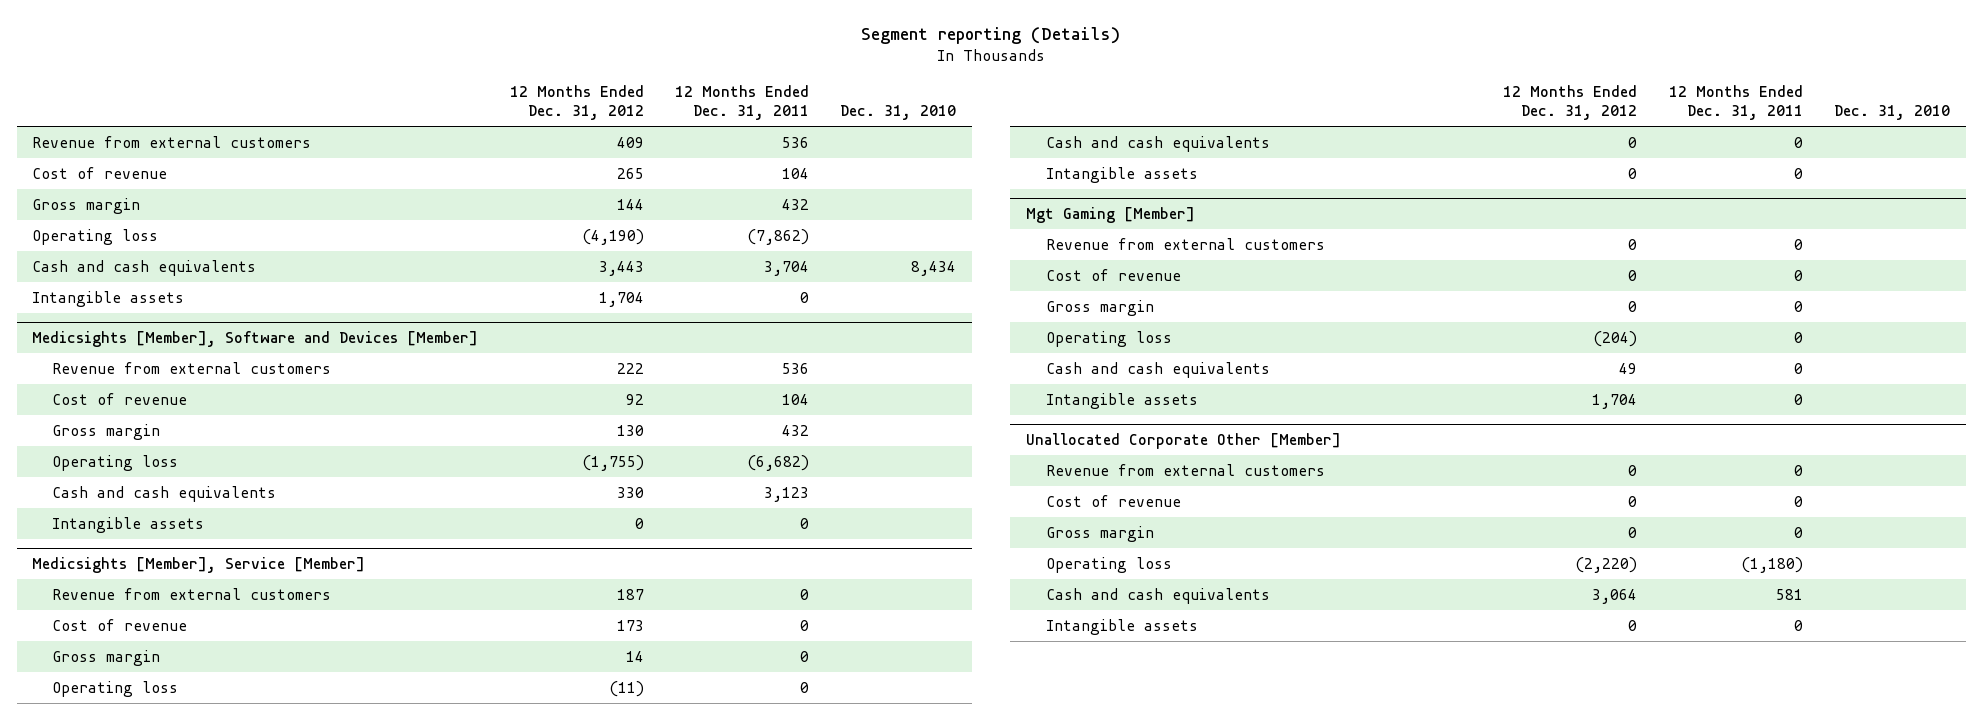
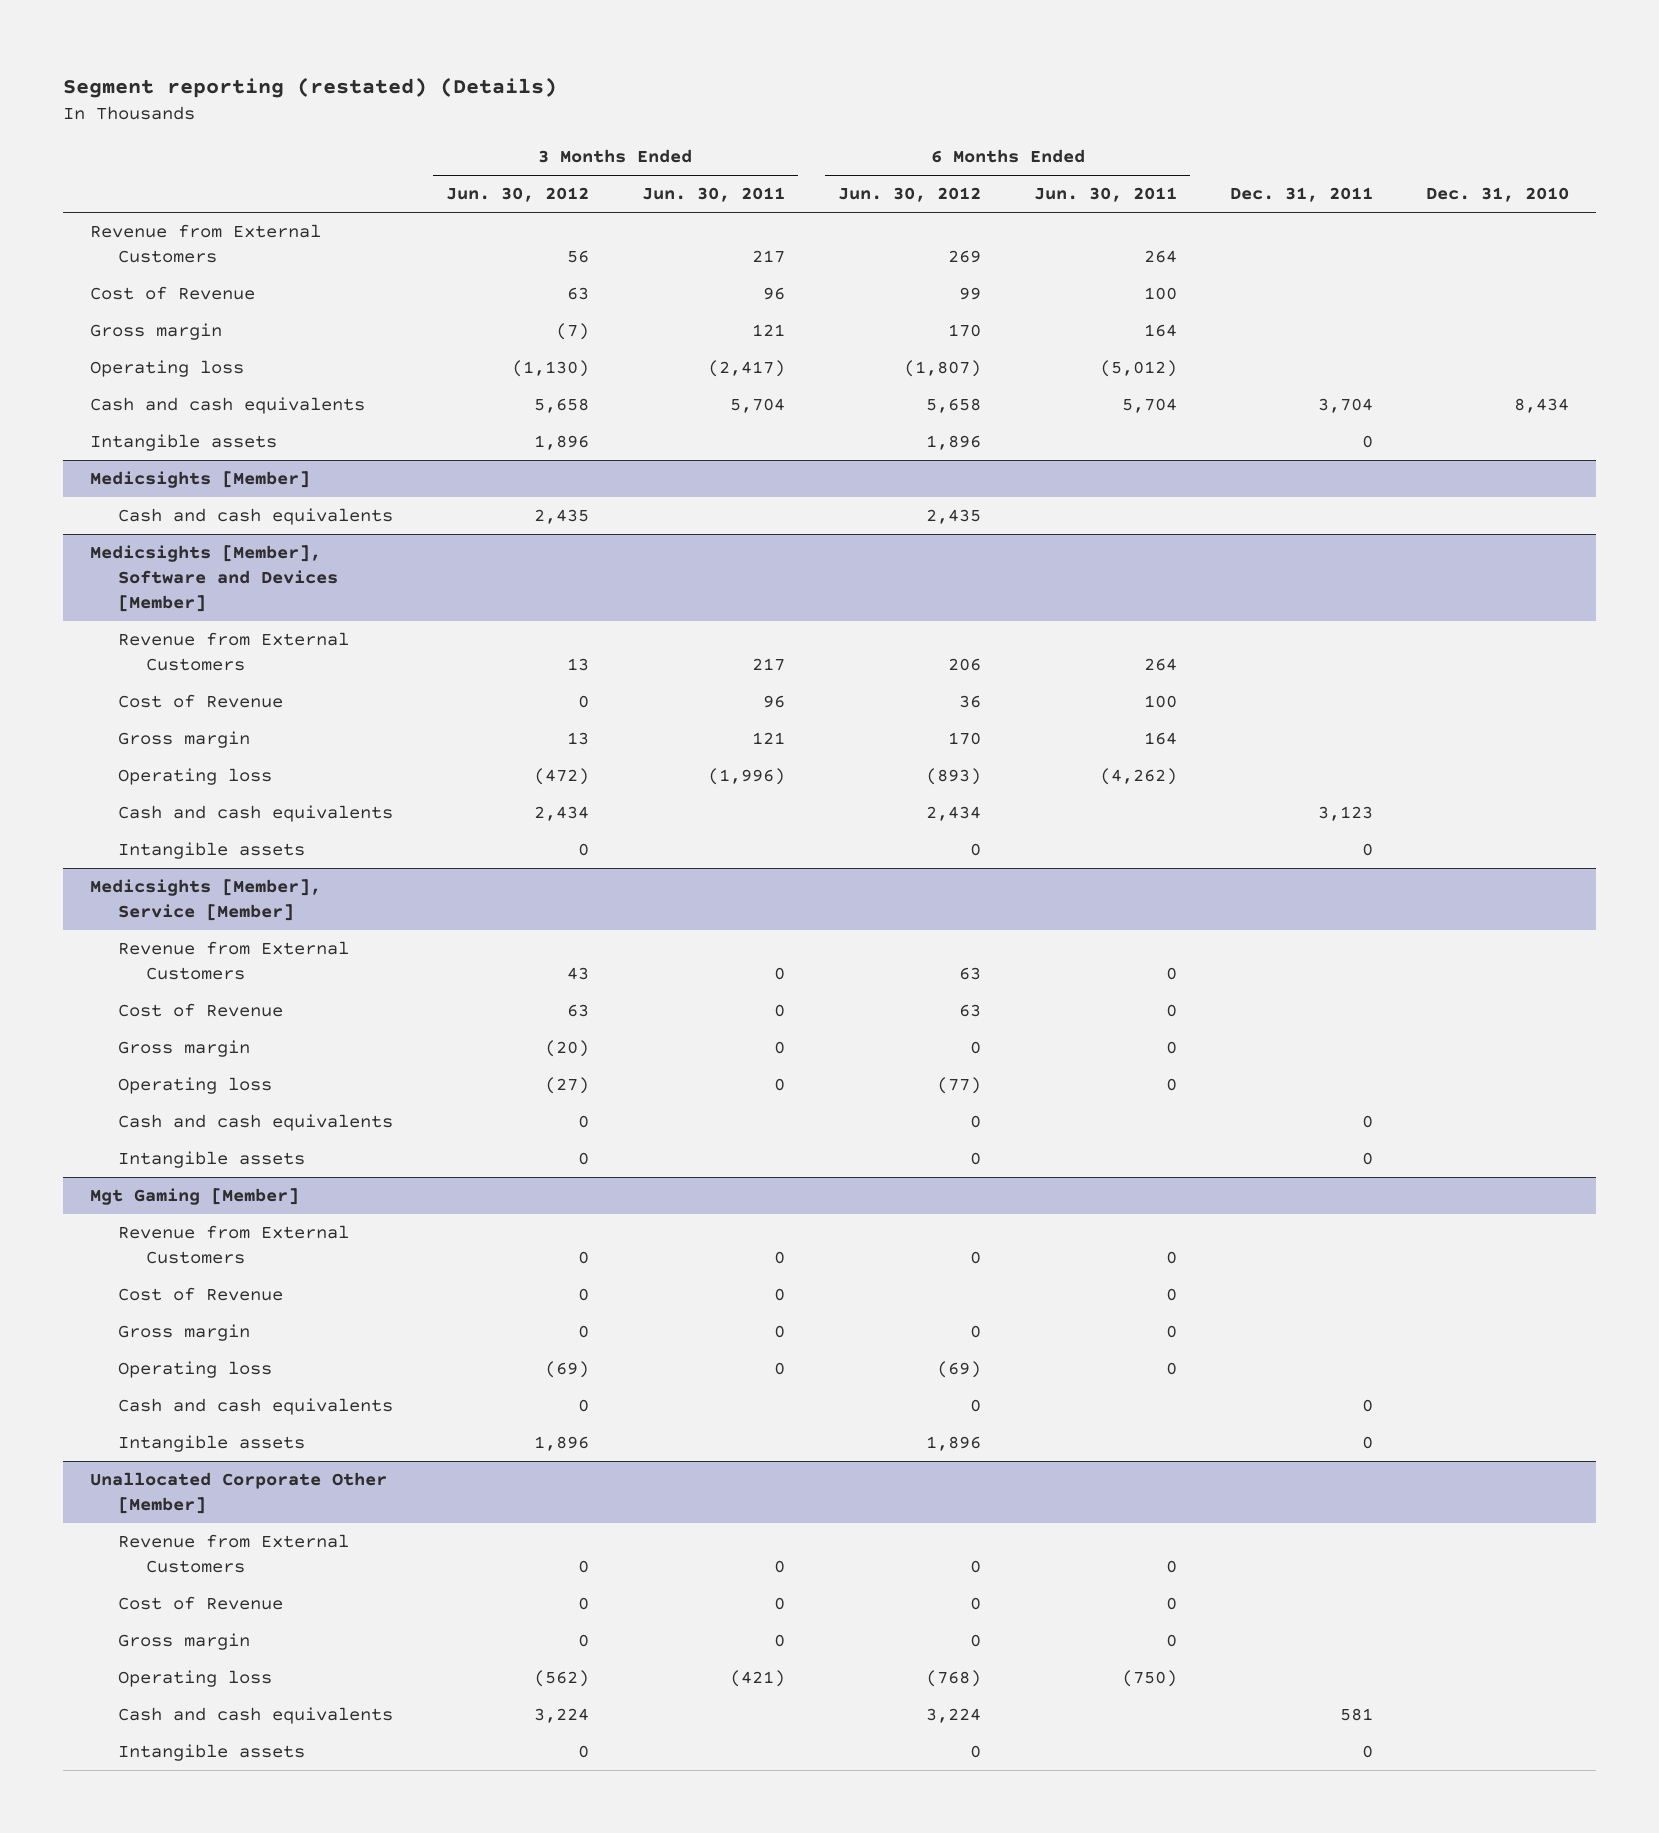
- Segment reporting (Details)
+ Segment reporting (restated) (Details)
- | 12 Months Ended Dec. 31, 2012 | 12 Months Ended Dec. 31, 2011 | Dec. 31, 2010
+ | 3 Months Ended Jun. 30, 2012 | 3 Months Ended Jun. 30, 2011 | 6 Months Ended Jun. 30, 2012 | 6 Months Ended Jun. 30, 2011 | Dec. 31, 2011 | Dec. 31, 2010
- Revenue from external customers | 409 | 536 |
- Cost of revenue | 265 | 104 |
+ Revenue from External Customers | 56 | 217 | 269 | 264 | |
+ Cost of Revenue | 63 | 96 | 99 | 100 | |
+ Medicsights [Member]
+ Cash and cash equivalents | 2,435 | | 2,435 | | |
@ Medicsights [Member], Software and Devices [Member]
- Revenue from external customers | 222 | 536 |
- Cost of revenue | 92 | 104 |
+ Revenue from External Customers | 13 | 217 | 206 | 264 | |
+ Cost of Revenue | 0 | 96 | 36 | 100 | |
@ Medicsights [Member], Service [Member]
- Revenue from external customers | 187 | 0 |
- Cost of revenue | 173 | 0 |
+ Revenue from External Customers | 43 | 0 | 63 | 0 | |
+ Cost of Revenue | 63 | 0 | 63 | 0 | |
@ Mgt Gaming [Member]
- Revenue from external customers | 0 | 0 |
- Cost of revenue | 0 | 0 |
+ Revenue from External Customers | 0 | 0 | 0 | 0 | |
+ Cost of Revenue | 0 | 0 | | 0 | |
@ Unallocated Corporate Other [Member]
- Revenue from external customers | 0 | 0 |
- Cost of revenue | 0 | 0 |
+ Revenue from External Customers | 0 | 0 | 0 | 0 | |
+ Cost of Revenue | 0 | 0 | 0 | 0 | |

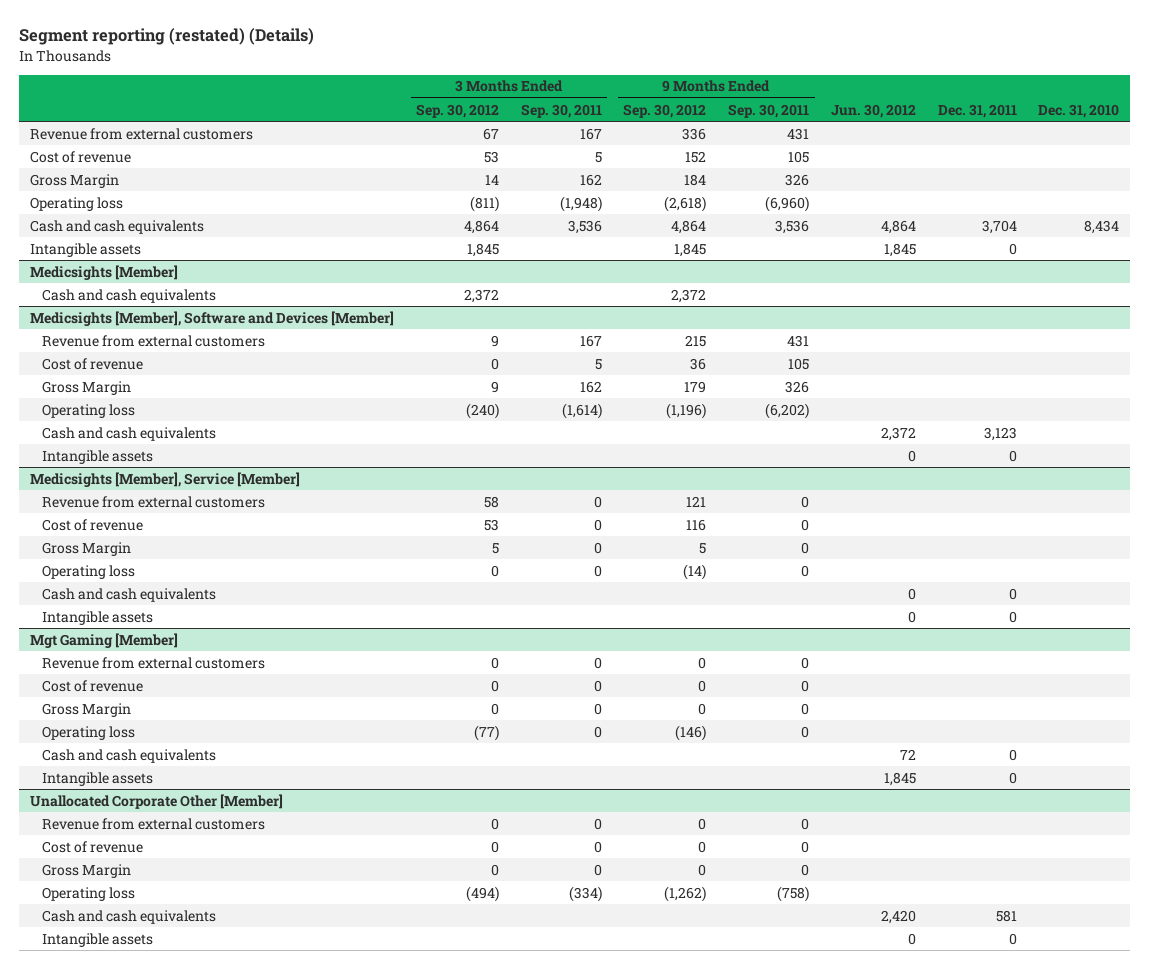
- | 3 Months Ended Jun. 30, 2012 | 3 Months Ended Jun. 30, 2011 | 6 Months Ended Jun. 30, 2012 | 6 Months Ended Jun. 30, 2011 | Dec. 31, 2011 | Dec. 31, 2010
+ | 3 Months Ended Sep. 30, 2012 | 3 Months Ended Sep. 30, 2011 | 9 Months Ended Sep. 30, 2012 | 9 Months Ended Sep. 30, 2011 | Jun. 30, 2012 | Dec. 31, 2011 | Dec. 31, 2010
- Revenue from External Customers | 56 | 217 | 269 | 264 | |
- Cost of Revenue | 63 | 96 | 99 | 100 | |
- Gross margin | (7) | 121 | 170 | 164 | |
+ Revenue from external customers | 67 | 167 | 336 | 431 | | |
+ Cost of revenue | 53 | 5 | 152 | 105 | | |
+ Gross Margin | 14 | 162 | 184 | 326 | | |
@ Medicsights [Member], Software and Devices [Member]
- Revenue from External Customers | 13 | 217 | 206 | 264 | |
- Cost of Revenue | 0 | 96 | 36 | 100 | |
- Gross margin | 13 | 121 | 170 | 164 | |
+ Revenue from external customers | 9 | 167 | 215 | 431 | | |
+ Cost of revenue | 0 | 5 | 36 | 105 | | |
+ Gross Margin | 9 | 162 | 179 | 326 | | |
@ Medicsights [Member], Service [Member]
- Revenue from External Customers | 43 | 0 | 63 | 0 | |
- Cost of Revenue | 63 | 0 | 63 | 0 | |
- Gross margin | (20) | 0 | 0 | 0 | |
+ Revenue from external customers | 58 | 0 | 121 | 0 | | |
+ Cost of revenue | 53 | 0 | 116 | 0 | | |
+ Gross Margin | 5 | 0 | 5 | 0 | | |
@ Mgt Gaming [Member]
- Revenue from External Customers | 0 | 0 | 0 | 0 | |
- Cost of Revenue | 0 | 0 | | 0 | |
- Gross margin | 0 | 0 | 0 | 0 | |
+ Revenue from external customers | 0 | 0 | 0 | 0 | | |
+ Cost of revenue | 0 | 0 | 0 | 0 | | |
+ Gross Margin | 0 | 0 | 0 | 0 | | |
@ Unallocated Corporate Other [Member]
- Revenue from External Customers | 0 | 0 | 0 | 0 | |
- Cost of Revenue | 0 | 0 | 0 | 0 | |
- Gross margin | 0 | 0 | 0 | 0 | |
+ Revenue from external customers | 0 | 0 | 0 | 0 | | |
+ Cost of revenue | 0 | 0 | 0 | 0 | | |
+ Gross Margin | 0 | 0 | 0 | 0 | | |

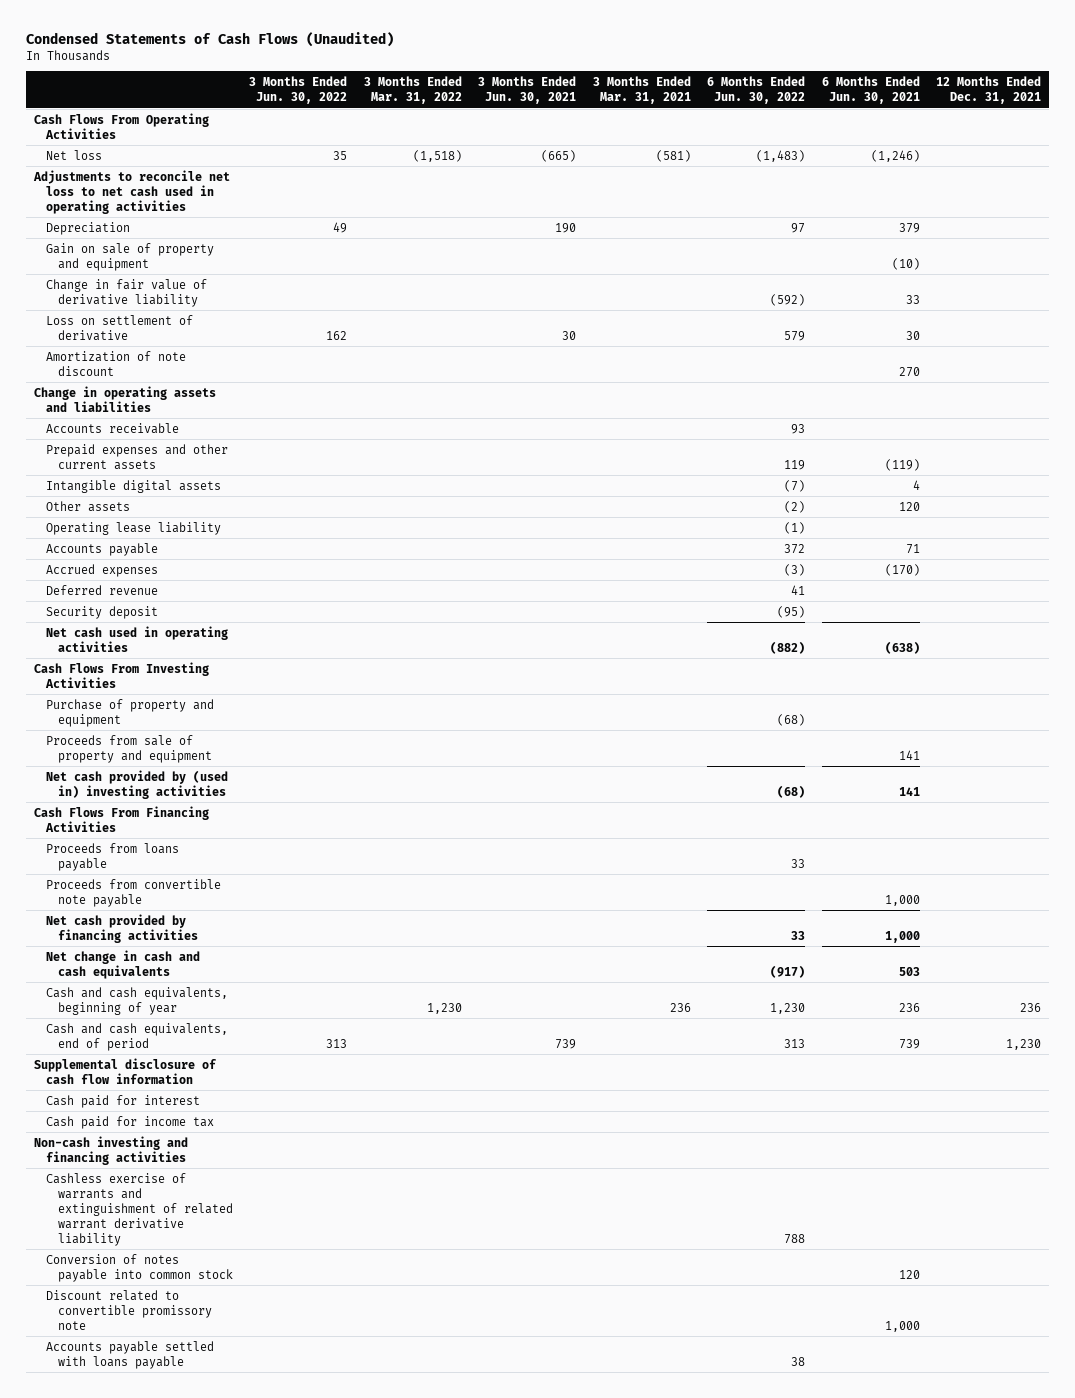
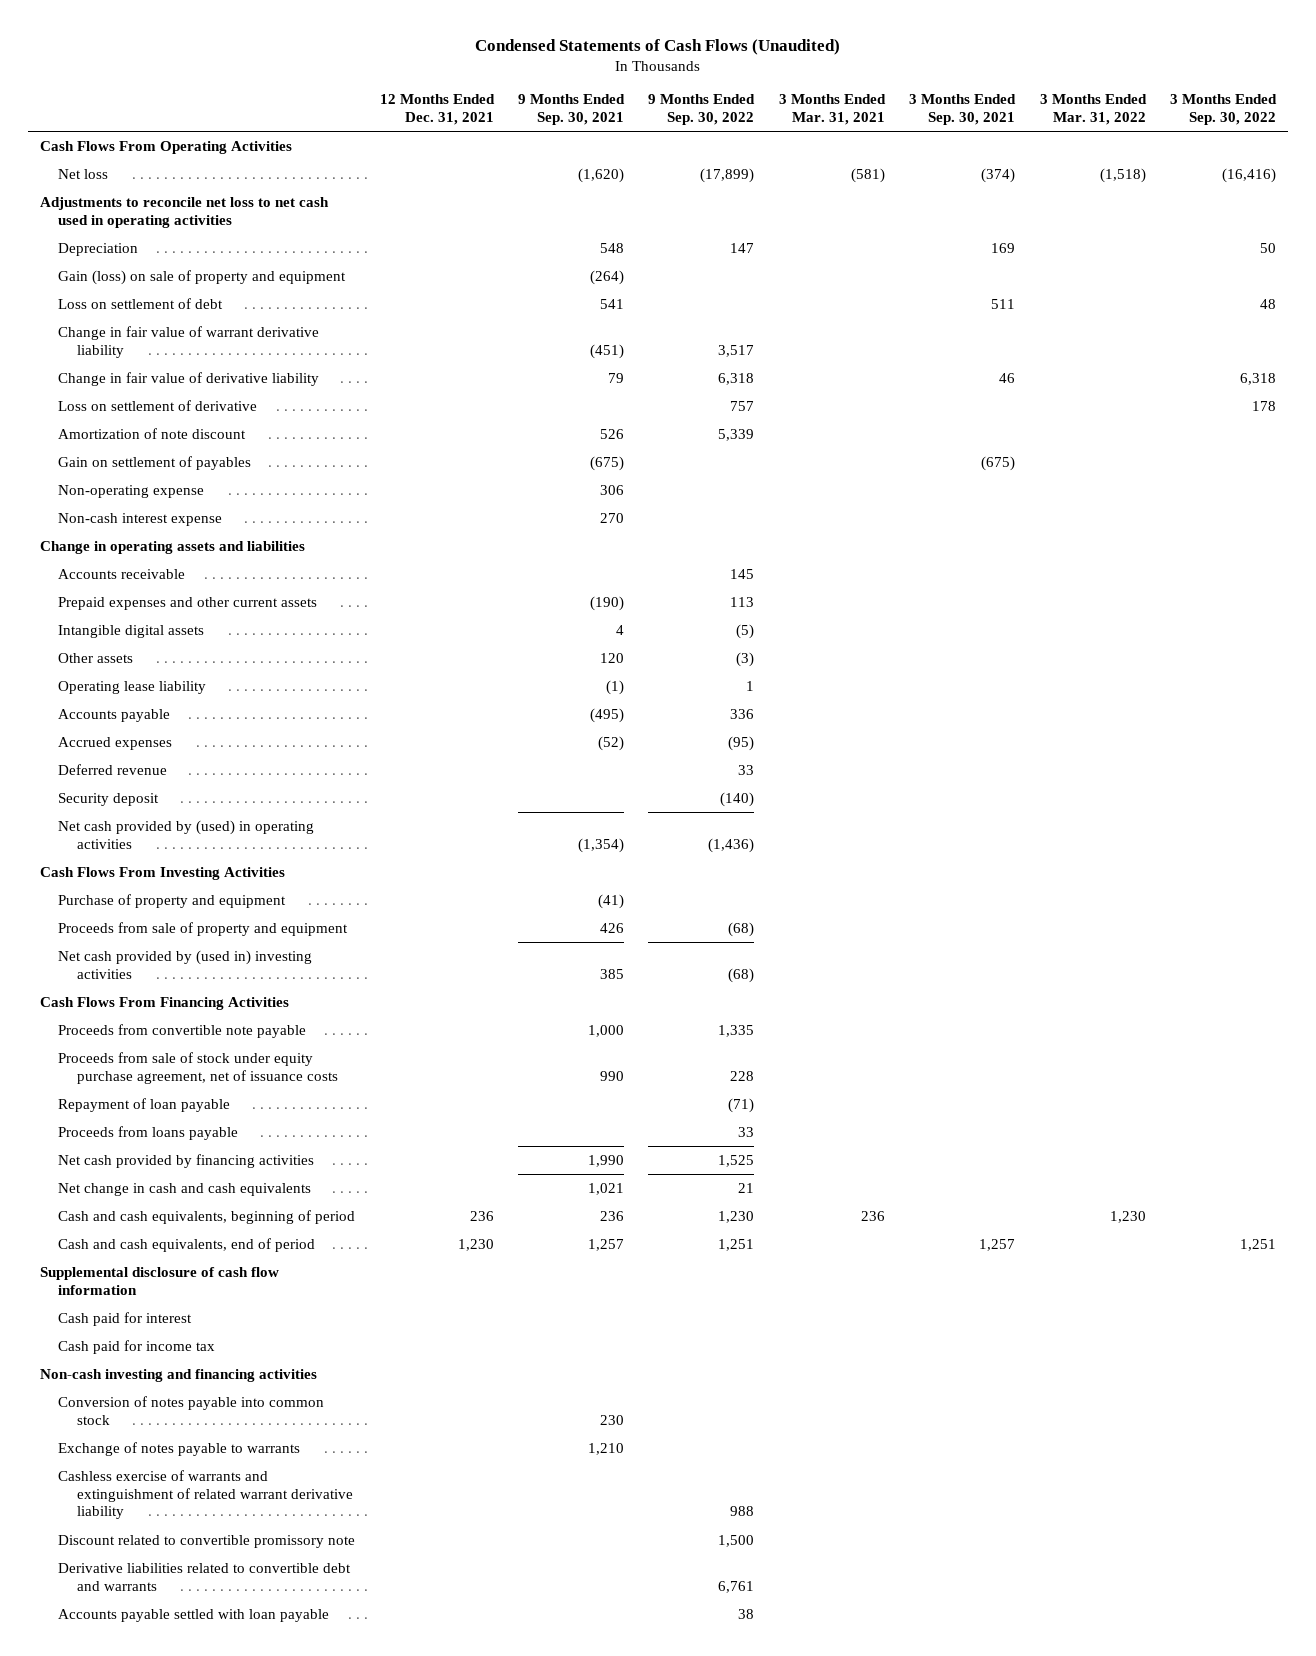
- | 3 Months Ended Jun. 30, 2022 | 3 Months Ended Mar. 31, 2022 | 3 Months Ended Jun. 30, 2021 | 3 Months Ended Mar. 31, 2021 | 6 Months Ended Jun. 30, 2022 | 6 Months Ended Jun. 30, 2021 | 12 Months Ended Dec. 31, 2021
+ | 12 Months Ended Dec. 31, 2021 | 9 Months Ended Sep. 30, 2021 | 9 Months Ended Sep. 30, 2022 | 3 Months Ended Mar. 31, 2021 | 3 Months Ended Sep. 30, 2021 | 3 Months Ended Mar. 31, 2022 | 3 Months Ended Sep. 30, 2022
- Gain on sale of property and equipment | | | | | | (10) |
+ Gain (loss) on sale of property and equipment | | (264) | | | | |
+ Loss on settlement of debt | | 541 | | | 511 | | 48
+ Change in fair value of warrant derivative liability | | (451) | 3,517 | | | |
+ Gain on settlement of payables | | (675) | | | (675) | |
+ Non-operating expense | | 306 | | | | |
+ Non-cash interest expense | | 270 | | | | |
- Net cash used in operating activities | | | | | (882) | (638) |
+ Net cash provided by (used) in operating activities | | (1,354) | (1,436) | | | |
+ Proceeds from sale of stock under equity purchase agreement, net of issuance costs | | 990 | 228 | | | |
+ Repayment of loan payable | | | (71) | | | |
moved down: Proceeds from loans payable | | | 33 | | | |
- Cash and cash equivalents, beginning of year | | 1,230 | | 236 | 1,230 | 236 | 236
+ Cash and cash equivalents, beginning of period | 236 | 236 | 1,230 | 236 | | 1,230 |
+ Exchange of notes payable to warrants | | 1,210 | | | | |
moved down: Cashless exercise of warrants and extinguishment of related warrant derivative liability | | | 988 | | | |
- Accounts payable settled with loans payable | | | | | 38 | |
+ Derivative liabilities related to convertible debt and warrants | | | 6,761 | | | |
+ Accounts payable settled with loan payable | | | 38 | | | |

